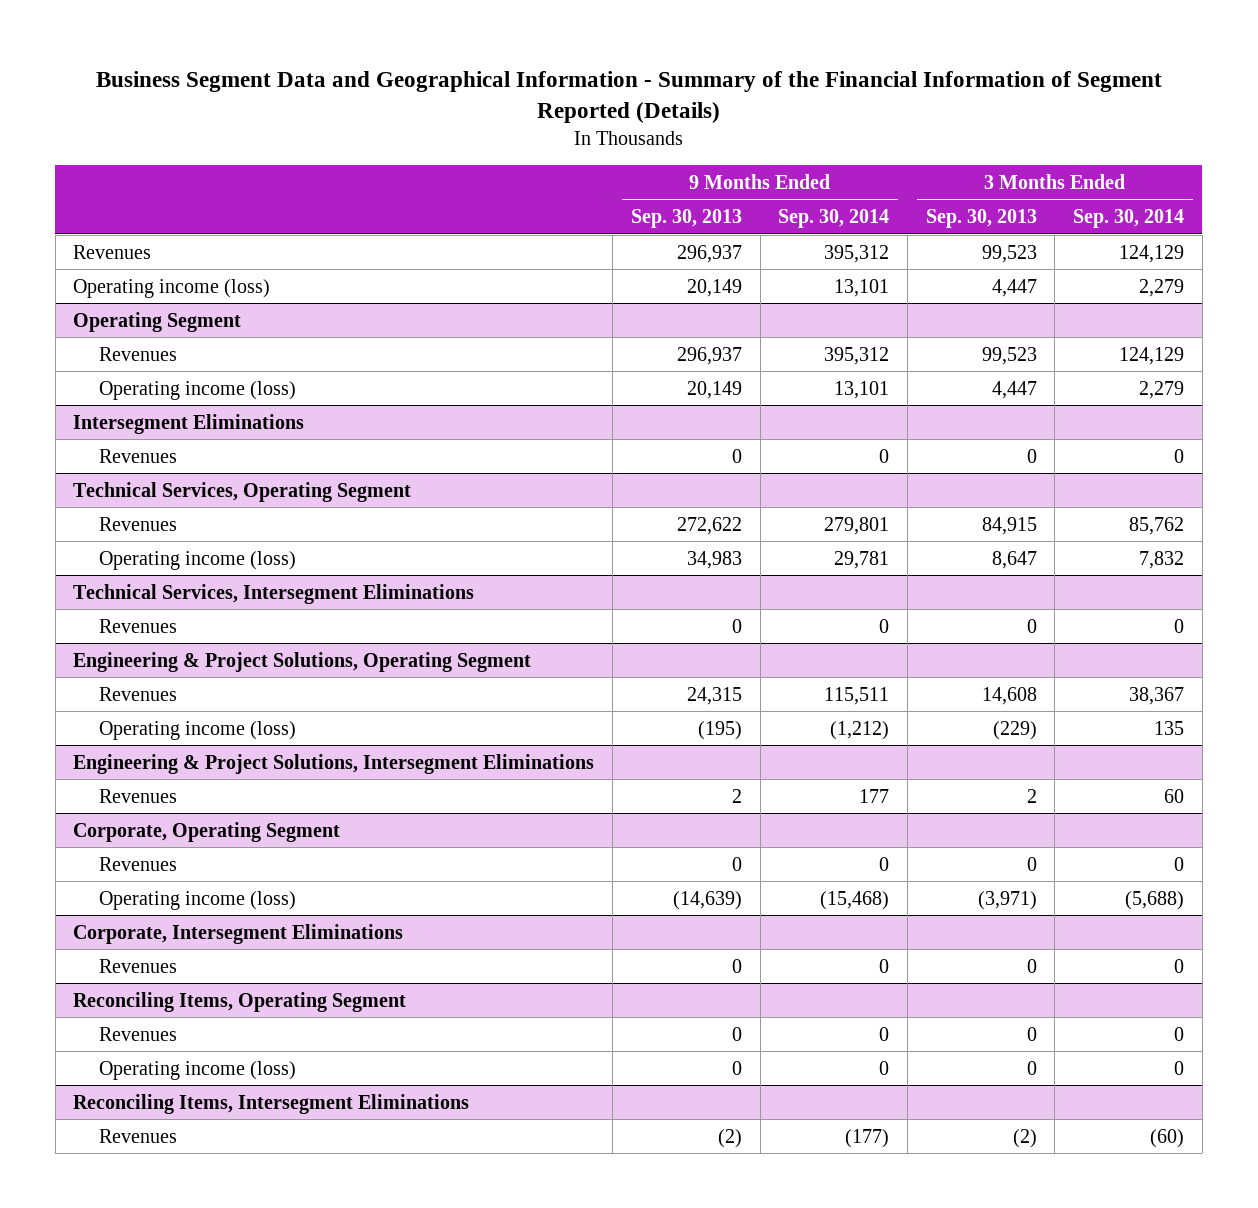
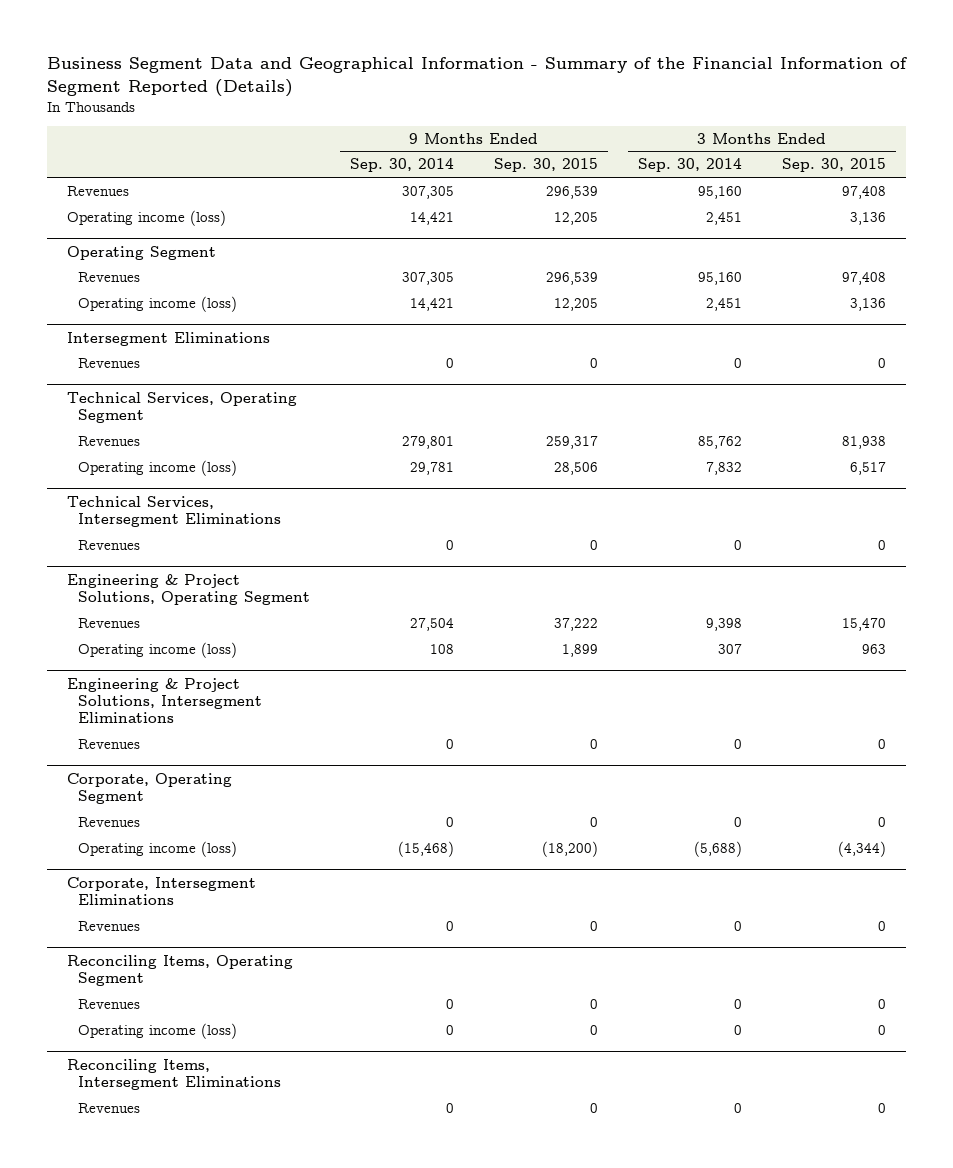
- | 9 Months Ended Sep. 30, 2013 | 9 Months Ended Sep. 30, 2014 | 3 Months Ended Sep. 30, 2013 | 3 Months Ended Sep. 30, 2014
+ | 9 Months Ended Sep. 30, 2014 | 9 Months Ended Sep. 30, 2015 | 3 Months Ended Sep. 30, 2014 | 3 Months Ended Sep. 30, 2015
- Revenues | 296,937 | 395,312 | 99,523 | 124,129
- Operating income (loss) | 20,149 | 13,101 | 4,447 | 2,279
+ Revenues | 307,305 | 296,539 | 95,160 | 97,408
+ Operating income (loss) | 14,421 | 12,205 | 2,451 | 3,136
@ Operating Segment
- Revenues | 296,937 | 395,312 | 99,523 | 124,129
- Operating income (loss) | 20,149 | 13,101 | 4,447 | 2,279
+ Revenues | 307,305 | 296,539 | 95,160 | 97,408
+ Operating income (loss) | 14,421 | 12,205 | 2,451 | 3,136
@ Engineering & Project Solutions, Operating Segment
- Revenues | 24,315 | 115,511 | 14,608 | 38,367
- Operating income (loss) | (195) | (1,212) | (229) | 135
+ Revenues | 27,504 | 37,222 | 9,398 | 15,470
+ Operating income (loss) | 108 | 1,899 | 307 | 963
@ Engineering & Project Solutions, Intersegment Eliminations
- Revenues | 2 | 177 | 2 | 60
+ Revenues | 0 | 0 | 0 | 0
@ Reconciling Items, Intersegment Eliminations
- Revenues | (2) | (177) | (2) | (60)
+ Revenues | 0 | 0 | 0 | 0

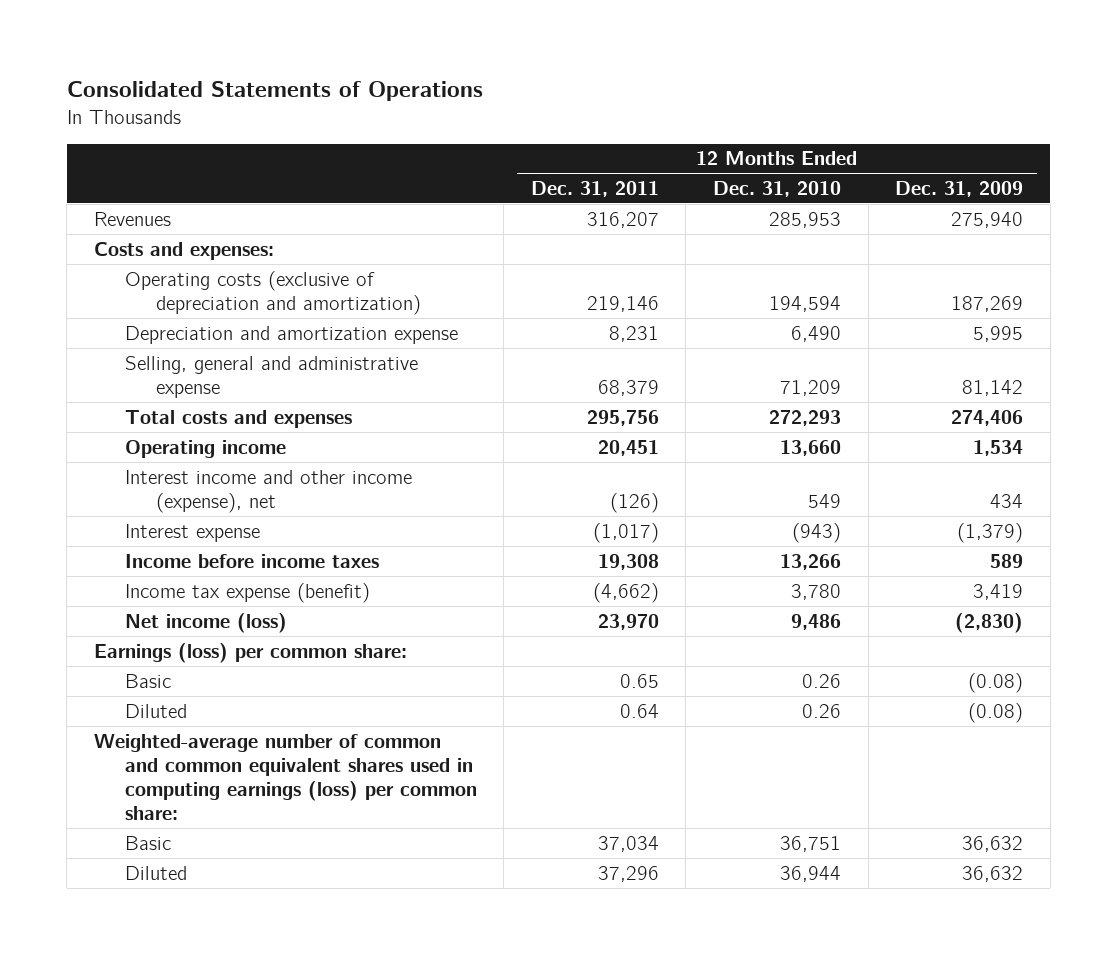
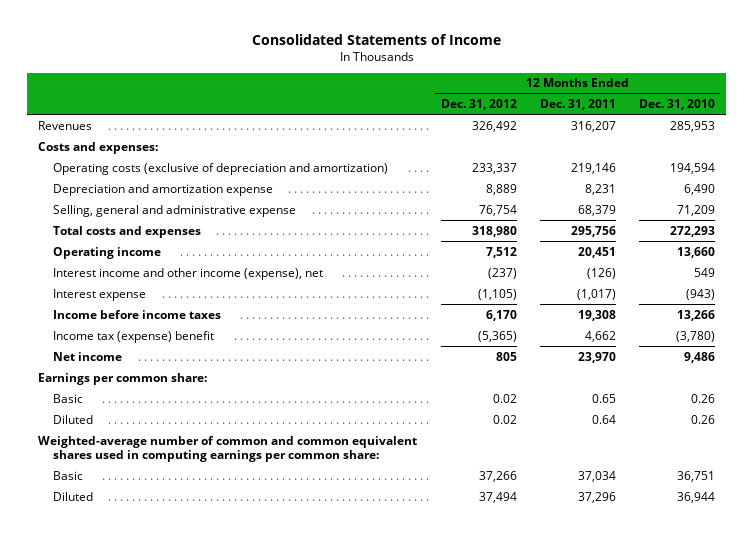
- Consolidated Statements of Operations
+ Consolidated Statements of Income
- | 12 Months Ended Dec. 31, 2011 | 12 Months Ended Dec. 31, 2010 | 12 Months Ended Dec. 31, 2009
+ | 12 Months Ended Dec. 31, 2012 | 12 Months Ended Dec. 31, 2011 | 12 Months Ended Dec. 31, 2010
- Income tax expense (benefit) | (4,662) | 3,780 | 3,419
- Net income (loss) | 23,970 | 9,486 | (2,830)
- Earnings (loss) per common share:
+ Income tax (expense) benefit | (5,365) | 4,662 | (3,780)
+ Net income | 805 | 23,970 | 9,486
+ Earnings per common share:
- Weighted-average number of common and common equivalent shares used in computing earnings (loss) per common share:
+ Weighted-average number of common and common equivalent shares used in computing earnings per common share:

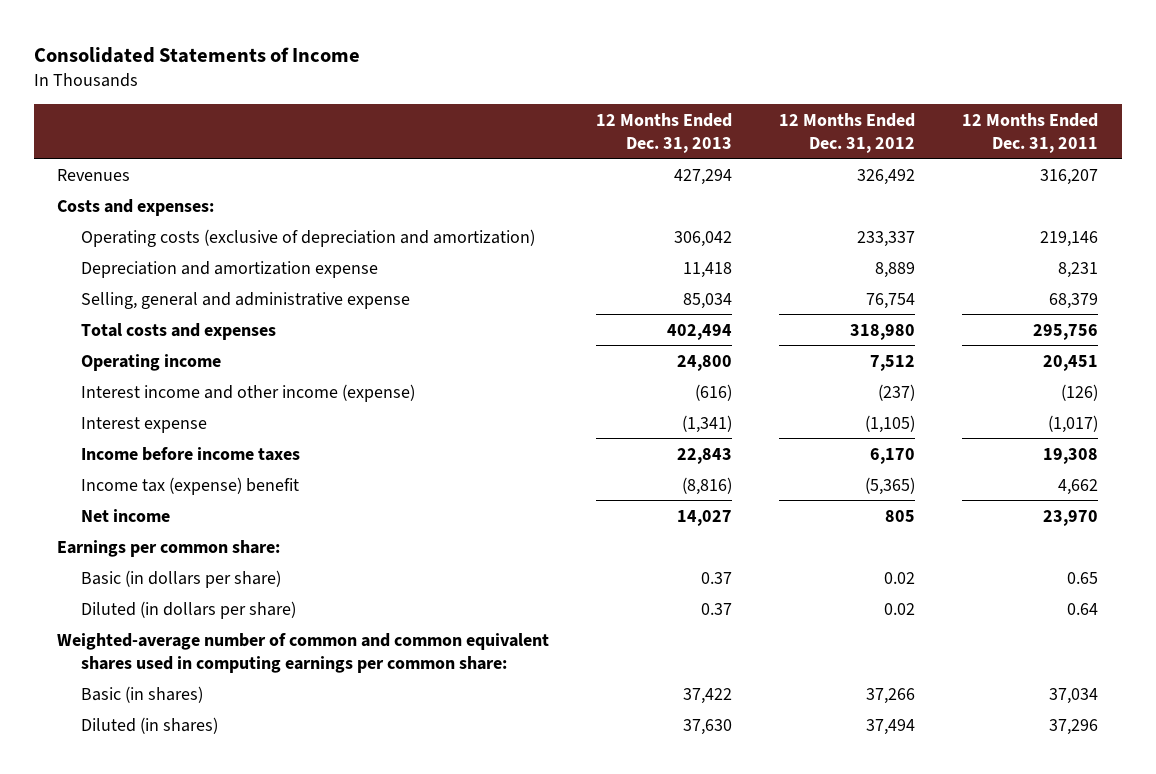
- | 12 Months Ended Dec. 31, 2012 | 12 Months Ended Dec. 31, 2011 | 12 Months Ended Dec. 31, 2010
+ | 12 Months Ended Dec. 31, 2013 | 12 Months Ended Dec. 31, 2012 | 12 Months Ended Dec. 31, 2011
- Interest income and other income (expense), net | (237) | (126) | 549
+ Interest income and other income (expense) | (616) | (237) | (126)
- Basic | 0.02 | 0.65 | 0.26
- Diluted | 0.02 | 0.64 | 0.26
+ Basic (in dollars per share) | 0.37 | 0.02 | 0.65
+ Diluted (in dollars per share) | 0.37 | 0.02 | 0.64
- Basic | 37,266 | 37,034 | 36,751
- Diluted | 37,494 | 37,296 | 36,944
+ Basic (in shares) | 37,422 | 37,266 | 37,034
+ Diluted (in shares) | 37,630 | 37,494 | 37,296

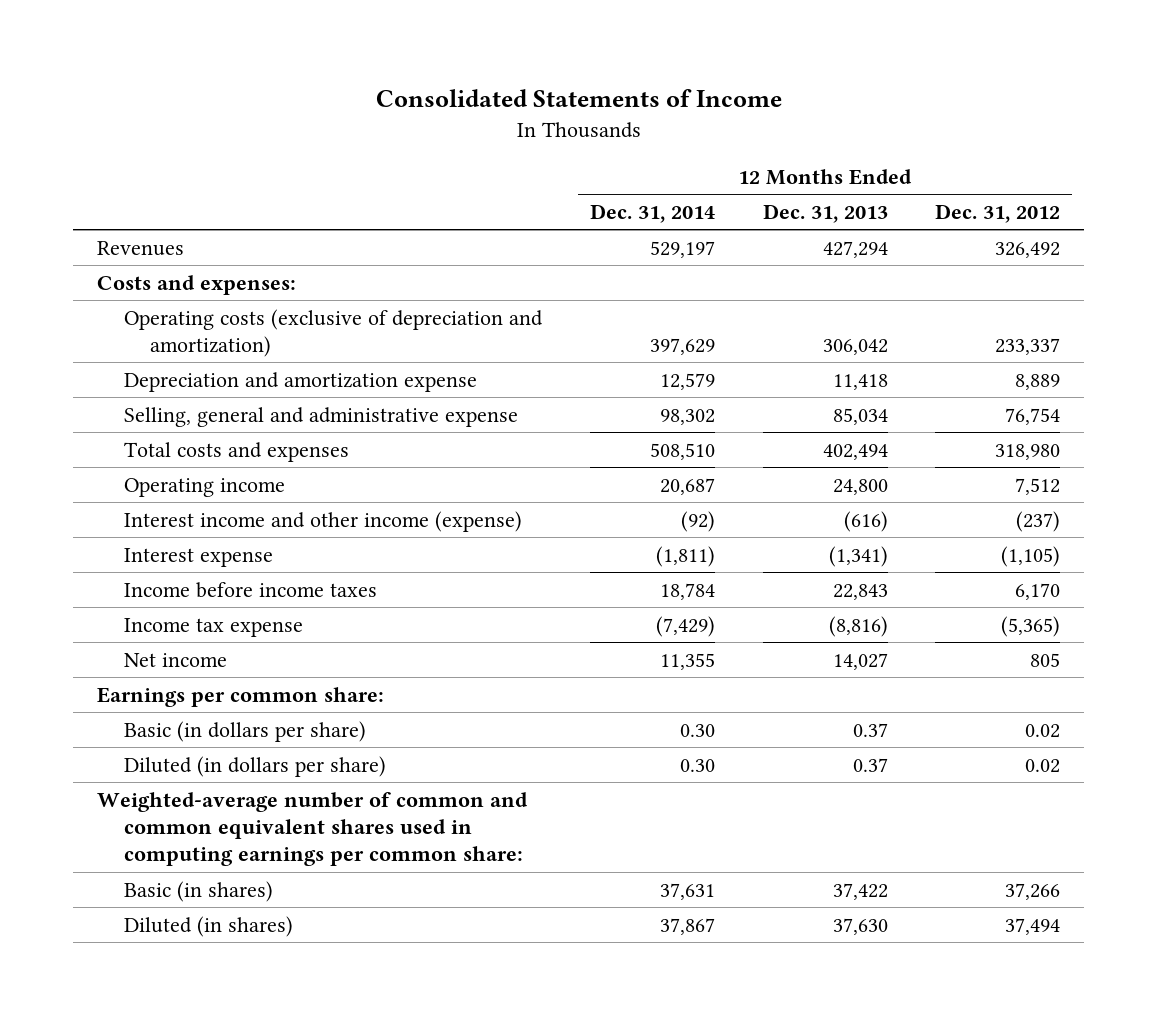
- | 12 Months Ended Dec. 31, 2013 | 12 Months Ended Dec. 31, 2012 | 12 Months Ended Dec. 31, 2011
+ | 12 Months Ended Dec. 31, 2014 | 12 Months Ended Dec. 31, 2013 | 12 Months Ended Dec. 31, 2012
- Income tax (expense) benefit | (8,816) | (5,365) | 4,662
+ Income tax expense | (7,429) | (8,816) | (5,365)

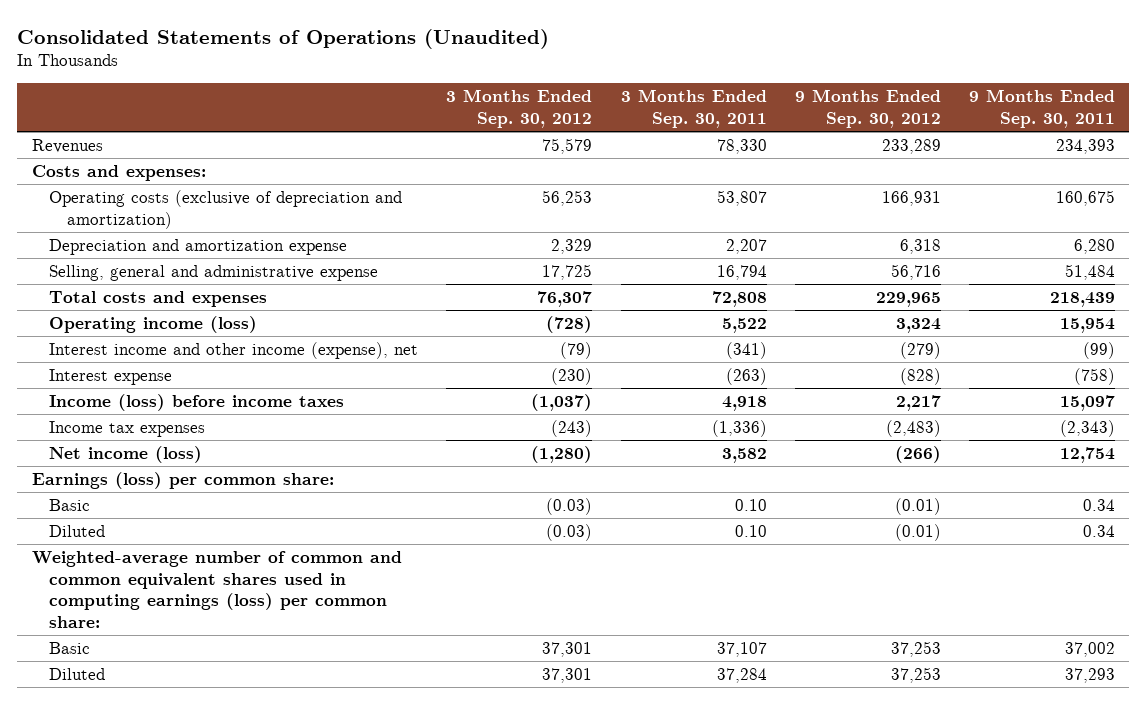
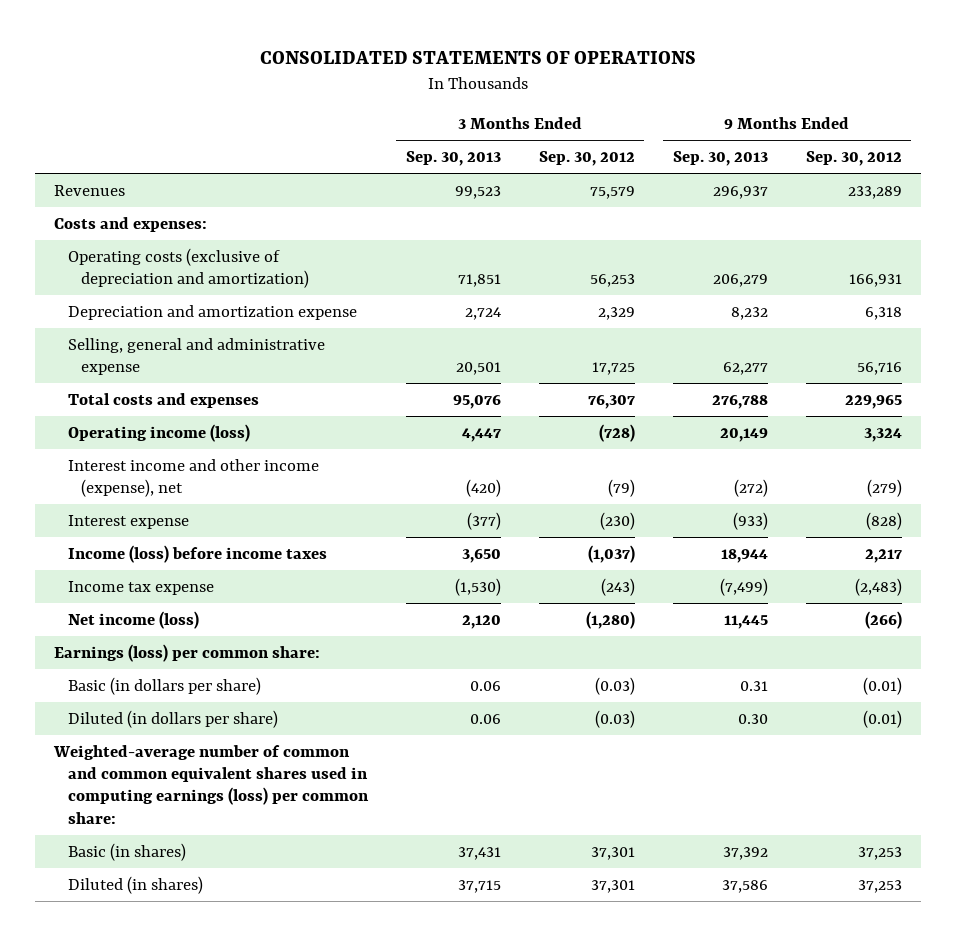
- Consolidated Statements of Operations (Unaudited)
+ CONSOLIDATED STATEMENTS OF OPERATIONS
- | 3 Months Ended Sep. 30, 2012 | 3 Months Ended Sep. 30, 2011 | 9 Months Ended Sep. 30, 2012 | 9 Months Ended Sep. 30, 2011
+ | 3 Months Ended Sep. 30, 2013 | 3 Months Ended Sep. 30, 2012 | 9 Months Ended Sep. 30, 2013 | 9 Months Ended Sep. 30, 2012
- Income tax expenses | (243) | (1,336) | (2,483) | (2,343)
+ Income tax expense | (1,530) | (243) | (7,499) | (2,483)
- Basic | (0.03) | 0.10 | (0.01) | 0.34
- Diluted | (0.03) | 0.10 | (0.01) | 0.34
+ Basic (in dollars per share) | 0.06 | (0.03) | 0.31 | (0.01)
+ Diluted (in dollars per share) | 0.06 | (0.03) | 0.30 | (0.01)
- Basic | 37,301 | 37,107 | 37,253 | 37,002
- Diluted | 37,301 | 37,284 | 37,253 | 37,293
+ Basic (in shares) | 37,431 | 37,301 | 37,392 | 37,253
+ Diluted (in shares) | 37,715 | 37,301 | 37,586 | 37,253

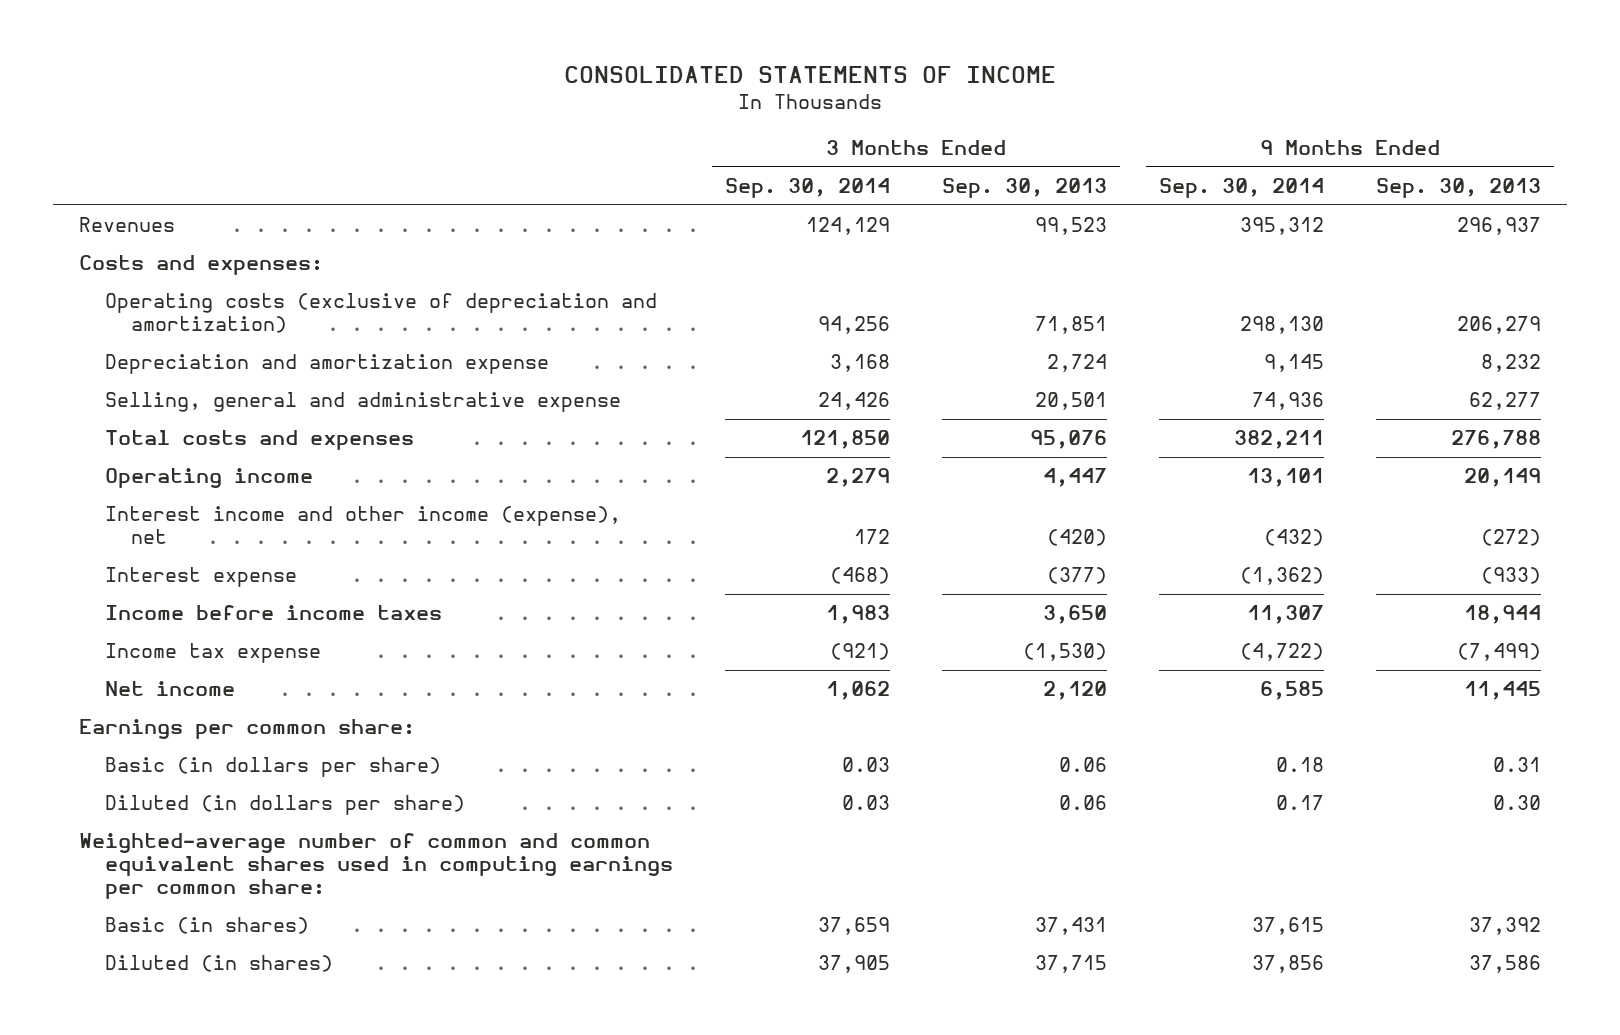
- CONSOLIDATED STATEMENTS OF OPERATIONS
+ CONSOLIDATED STATEMENTS OF INCOME
- | 3 Months Ended Sep. 30, 2013 | 3 Months Ended Sep. 30, 2012 | 9 Months Ended Sep. 30, 2013 | 9 Months Ended Sep. 30, 2012
+ | 3 Months Ended Sep. 30, 2014 | 3 Months Ended Sep. 30, 2013 | 9 Months Ended Sep. 30, 2014 | 9 Months Ended Sep. 30, 2013
- Operating income (loss) | 4,447 | (728) | 20,149 | 3,324
+ Operating income | 2,279 | 4,447 | 13,101 | 20,149
- Income (loss) before income taxes | 3,650 | (1,037) | 18,944 | 2,217
+ Income before income taxes | 1,983 | 3,650 | 11,307 | 18,944
- Net income (loss) | 2,120 | (1,280) | 11,445 | (266)
- Earnings (loss) per common share:
+ Net income | 1,062 | 2,120 | 6,585 | 11,445
+ Earnings per common share:
- Weighted-average number of common and common equivalent shares used in computing earnings (loss) per common share:
+ Weighted-average number of common and common equivalent shares used in computing earnings per common share:

